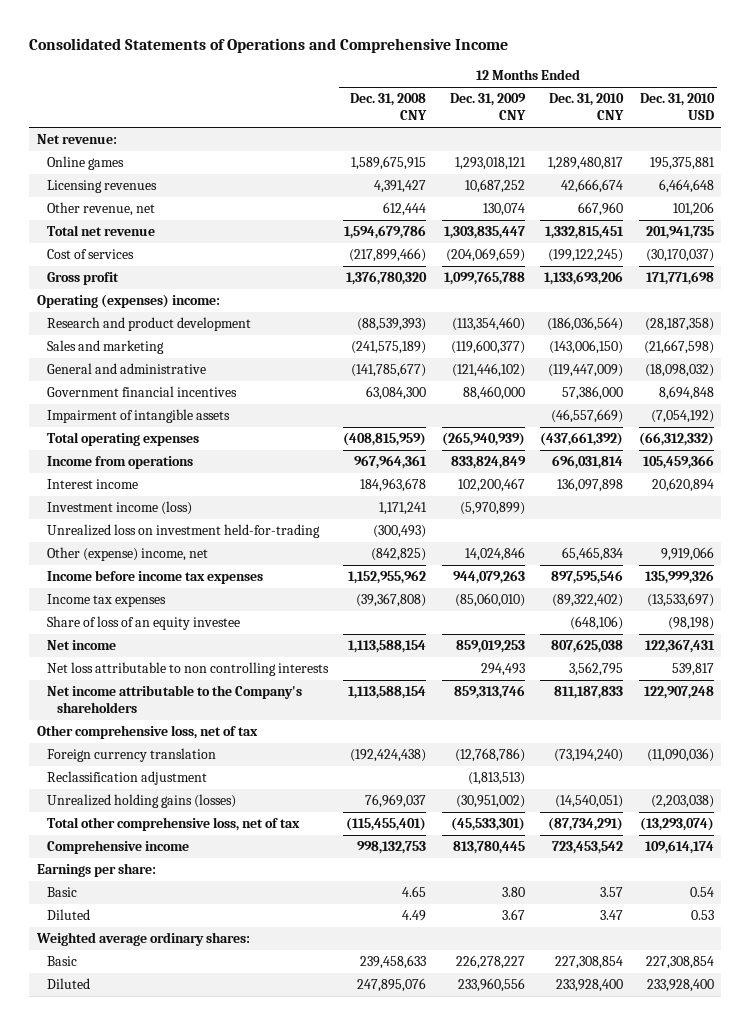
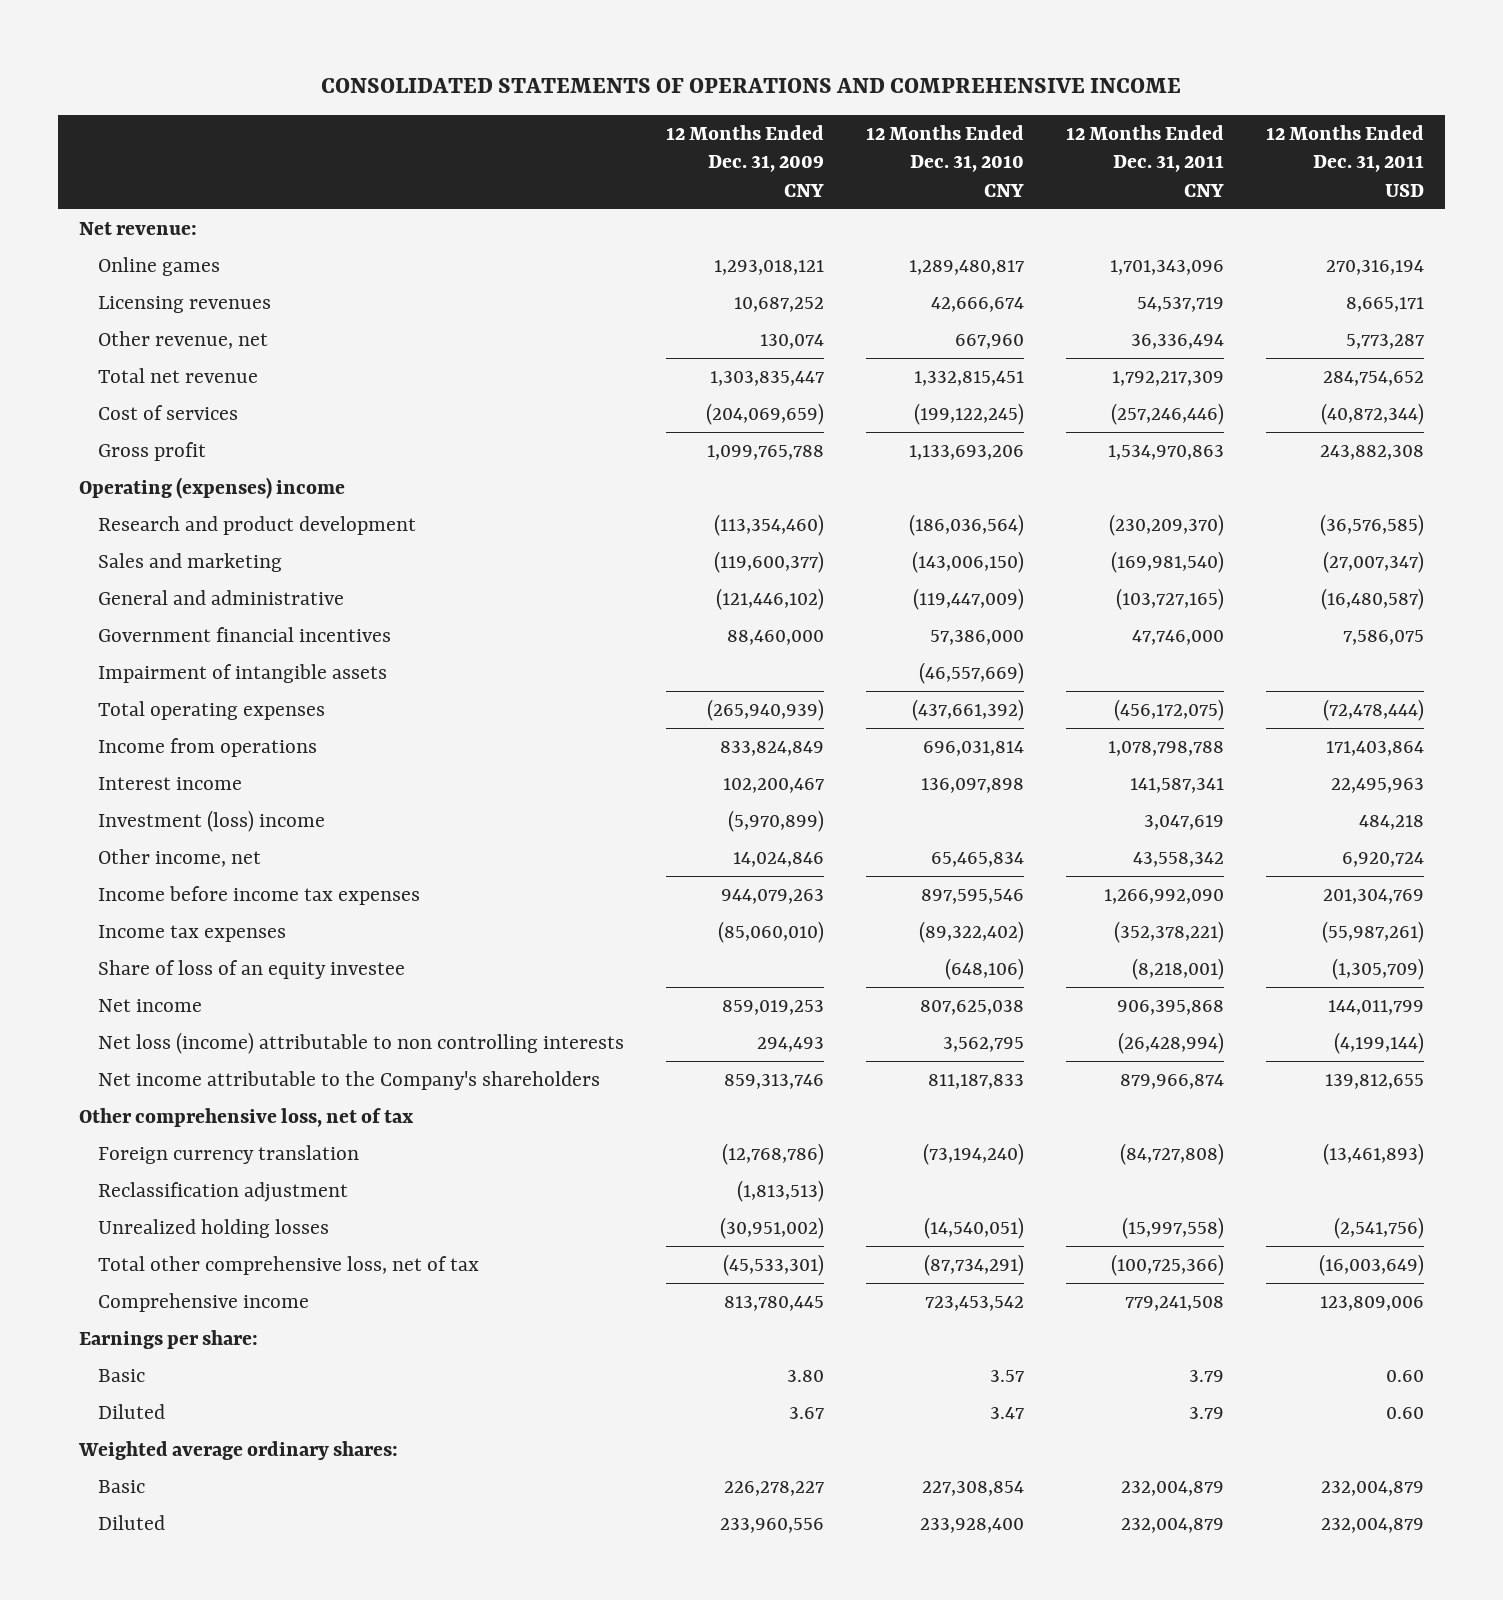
- Consolidated Statements of Operations and Comprehensive Income
+ CONSOLIDATED STATEMENTS OF OPERATIONS AND COMPREHENSIVE INCOME
- | 12 Months Ended Dec. 31, 2008 CNY | 12 Months Ended Dec. 31, 2009 CNY | 12 Months Ended Dec. 31, 2010 CNY | 12 Months Ended Dec. 31, 2010 USD
+ | 12 Months Ended Dec. 31, 2009 CNY | 12 Months Ended Dec. 31, 2010 CNY | 12 Months Ended Dec. 31, 2011 CNY | 12 Months Ended Dec. 31, 2011 USD
- Operating (expenses) income:
+ Operating (expenses) income
- Investment income (loss) | 1,171,241 | (5,970,899) | |
- Unrealized loss on investment held-for-trading | (300,493) | | |
- Other (expense) income, net | (842,825) | 14,024,846 | 65,465,834 | 9,919,066
+ Investment (loss) income | (5,970,899) | | 3,047,619 | 484,218
+ Other income, net | 14,024,846 | 65,465,834 | 43,558,342 | 6,920,724
- Net loss attributable to non controlling interests | | 294,493 | 3,562,795 | 539,817
+ Net loss (income) attributable to non controlling interests | 294,493 | 3,562,795 | (26,428,994) | (4,199,144)
- Unrealized holding gains (losses) | 76,969,037 | (30,951,002) | (14,540,051) | (2,203,038)
+ Unrealized holding losses | (30,951,002) | (14,540,051) | (15,997,558) | (2,541,756)

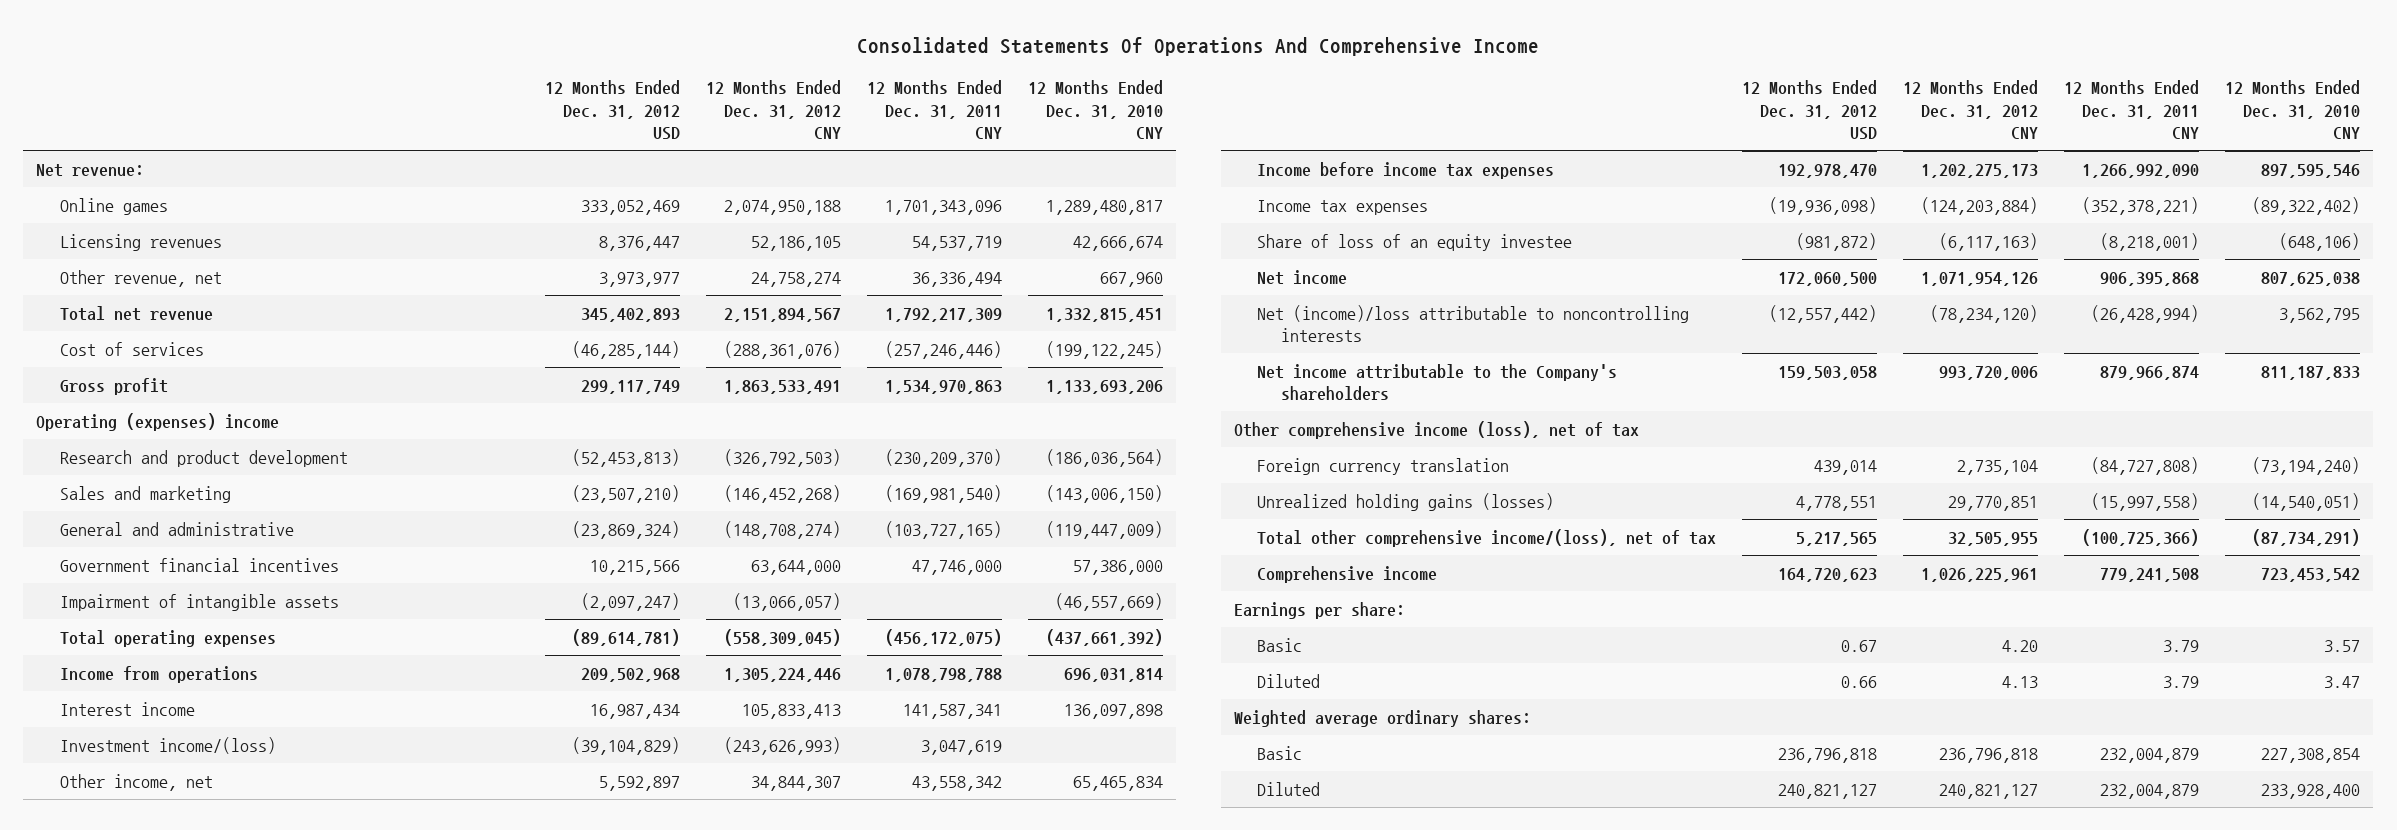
- CONSOLIDATED STATEMENTS OF OPERATIONS AND COMPREHENSIVE INCOME
+ Consolidated Statements Of Operations And Comprehensive Income
- | 12 Months Ended Dec. 31, 2009 CNY | 12 Months Ended Dec. 31, 2010 CNY | 12 Months Ended Dec. 31, 2011 CNY | 12 Months Ended Dec. 31, 2011 USD
+ | 12 Months Ended Dec. 31, 2012 USD | 12 Months Ended Dec. 31, 2012 CNY | 12 Months Ended Dec. 31, 2011 CNY | 12 Months Ended Dec. 31, 2010 CNY
- Investment (loss) income | (5,970,899) | | 3,047,619 | 484,218
+ Investment income/(loss) | (39,104,829) | (243,626,993) | 3,047,619 |
- Net loss (income) attributable to non controlling interests | 294,493 | 3,562,795 | (26,428,994) | (4,199,144)
+ Net (income)/loss attributable to noncontrolling interests | (12,557,442) | (78,234,120) | (26,428,994) | 3,562,795
- Other comprehensive loss, net of tax
+ Other comprehensive income (loss), net of tax
- Reclassification adjustment | (1,813,513) | | |
- Unrealized holding losses | (30,951,002) | (14,540,051) | (15,997,558) | (2,541,756)
- Total other comprehensive loss, net of tax | (45,533,301) | (87,734,291) | (100,725,366) | (16,003,649)
+ Unrealized holding gains (losses) | 4,778,551 | 29,770,851 | (15,997,558) | (14,540,051)
+ Total other comprehensive income/(loss), net of tax | 5,217,565 | 32,505,955 | (100,725,366) | (87,734,291)

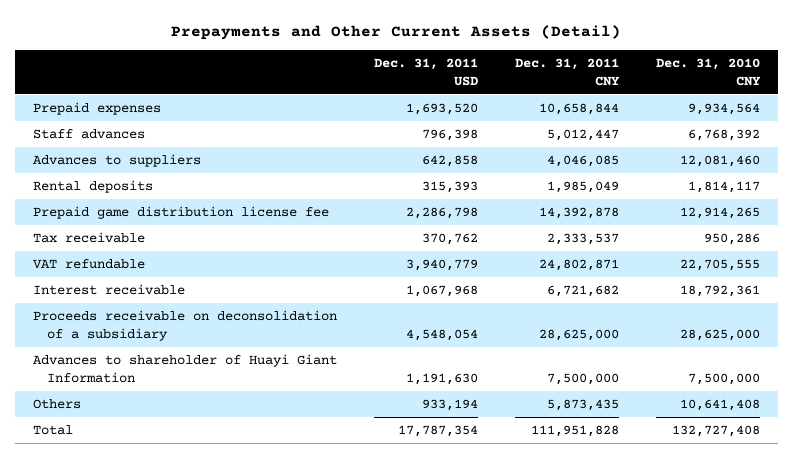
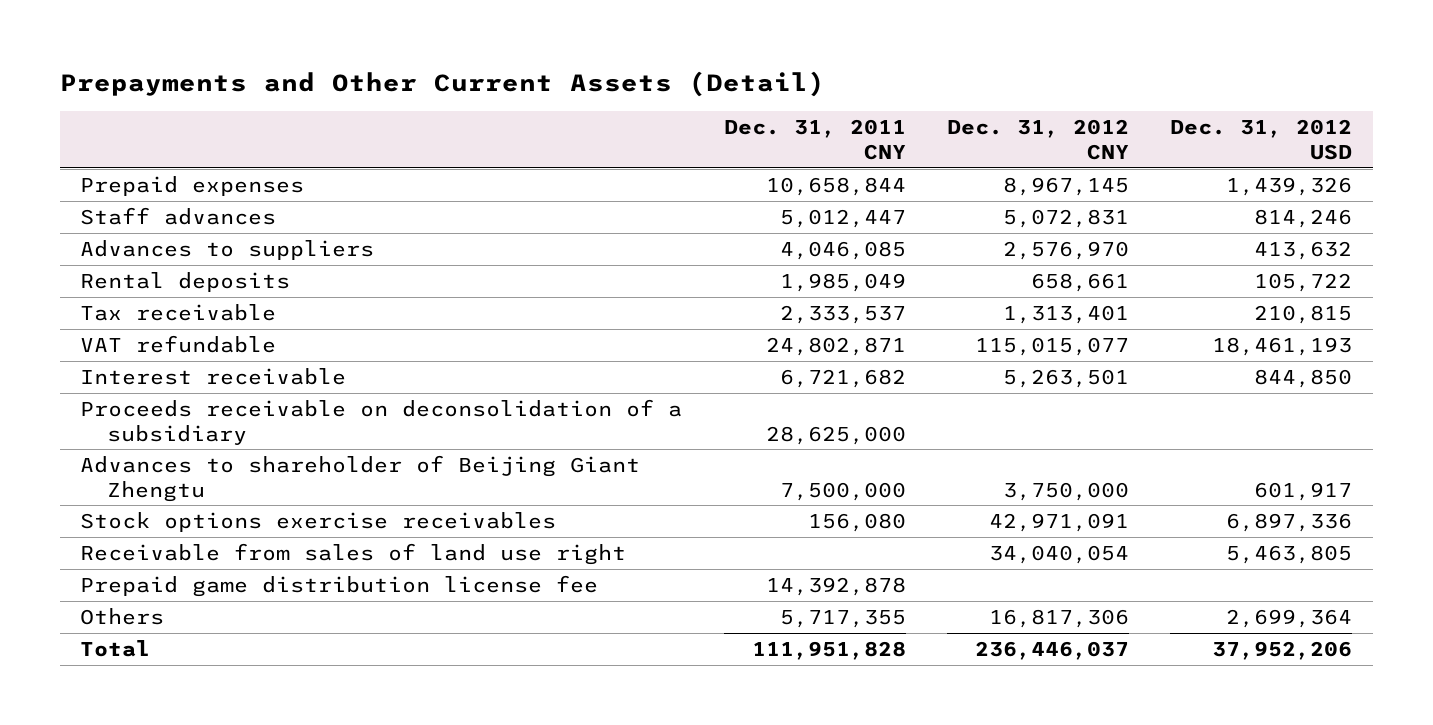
- | Dec. 31, 2011 USD | Dec. 31, 2011 CNY | Dec. 31, 2010 CNY
+ | Dec. 31, 2011 CNY | Dec. 31, 2012 CNY | Dec. 31, 2012 USD
- Advances to shareholder of Huayi Giant Information | 1,191,630 | 7,500,000 | 7,500,000
- Others | 933,194 | 5,873,435 | 10,641,408
+ Advances to shareholder of Beijing Giant Zhengtu | 7,500,000 | 3,750,000 | 601,917
+ Stock options exercise receivables | 156,080 | 42,971,091 | 6,897,336
+ Receivable from sales of land use right | | 34,040,054 | 5,463,805
moved down: Prepaid game distribution license fee | 14,392,878 | |
+ Others | 5,717,355 | 16,817,306 | 2,699,364

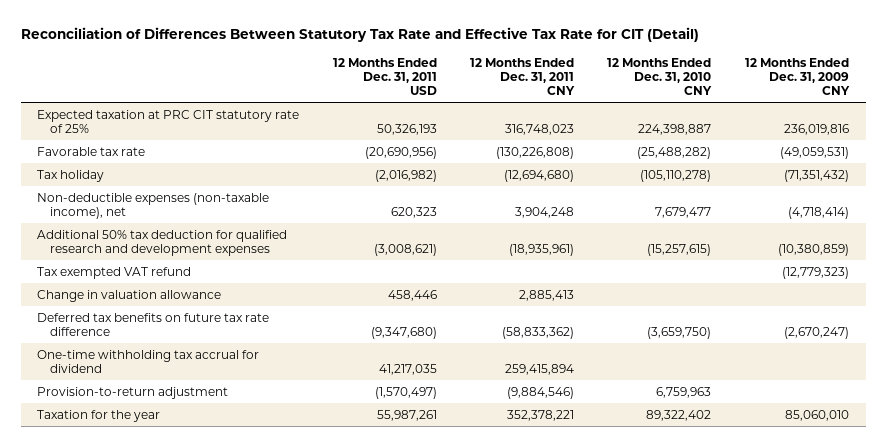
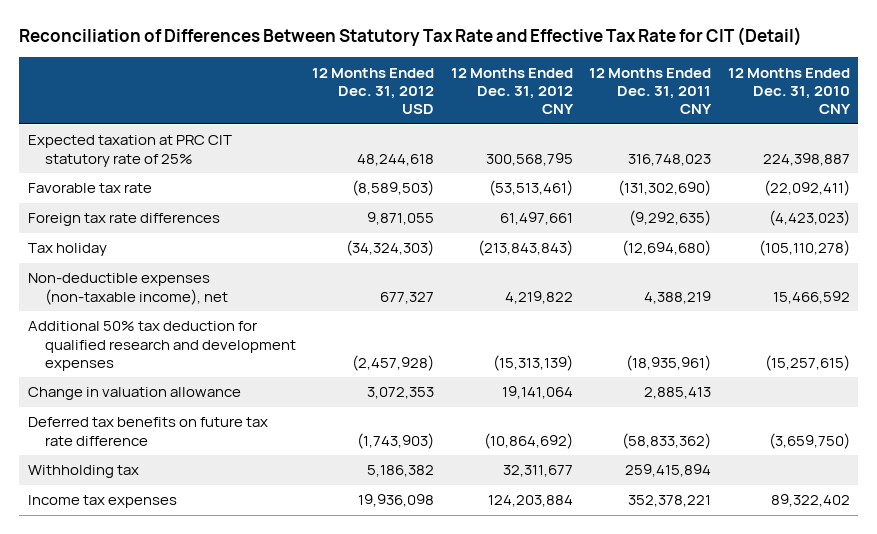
- | 12 Months Ended Dec. 31, 2011 USD | 12 Months Ended Dec. 31, 2011 CNY | 12 Months Ended Dec. 31, 2010 CNY | 12 Months Ended Dec. 31, 2009 CNY
+ | 12 Months Ended Dec. 31, 2012 USD | 12 Months Ended Dec. 31, 2012 CNY | 12 Months Ended Dec. 31, 2011 CNY | 12 Months Ended Dec. 31, 2010 CNY
- Favorable tax rate | (20,690,956) | (130,226,808) | (25,488,282) | (49,059,531)
+ Favorable tax rate | (8,589,503) | (53,513,461) | (131,302,690) | (22,092,411)
+ Foreign tax rate differences | 9,871,055 | 61,497,661 | (9,292,635) | (4,423,023)
- Non-deductible expenses (non-taxable income), net | 620,323 | 3,904,248 | 7,679,477 | (4,718,414)
+ Non-deductible expenses (non-taxable income), net | 677,327 | 4,219,822 | 4,388,219 | 15,466,592
- Tax exempted VAT refund | | | | (12,779,323)
- One-time withholding tax accrual for dividend | 41,217,035 | 259,415,894 | |
- Provision-to-return adjustment | (1,570,497) | (9,884,546) | 6,759,963 |
- Taxation for the year | 55,987,261 | 352,378,221 | 89,322,402 | 85,060,010
+ Withholding tax | 5,186,382 | 32,311,677 | 259,415,894 |
+ Income tax expenses | 19,936,098 | 124,203,884 | 352,378,221 | 89,322,402

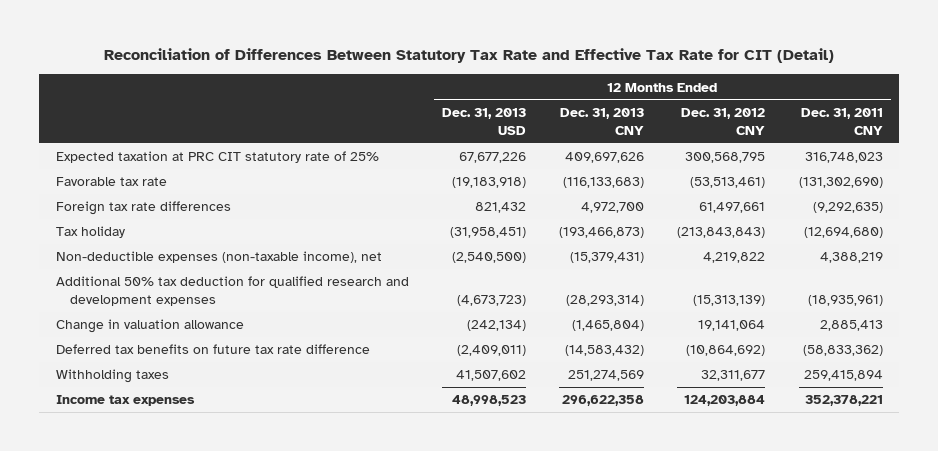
- | 12 Months Ended Dec. 31, 2012 USD | 12 Months Ended Dec. 31, 2012 CNY | 12 Months Ended Dec. 31, 2011 CNY | 12 Months Ended Dec. 31, 2010 CNY
+ | 12 Months Ended Dec. 31, 2013 USD | 12 Months Ended Dec. 31, 2013 CNY | 12 Months Ended Dec. 31, 2012 CNY | 12 Months Ended Dec. 31, 2011 CNY
- Withholding tax | 5,186,382 | 32,311,677 | 259,415,894 |
+ Withholding taxes | 41,507,602 | 251,274,569 | 32,311,677 | 259,415,894

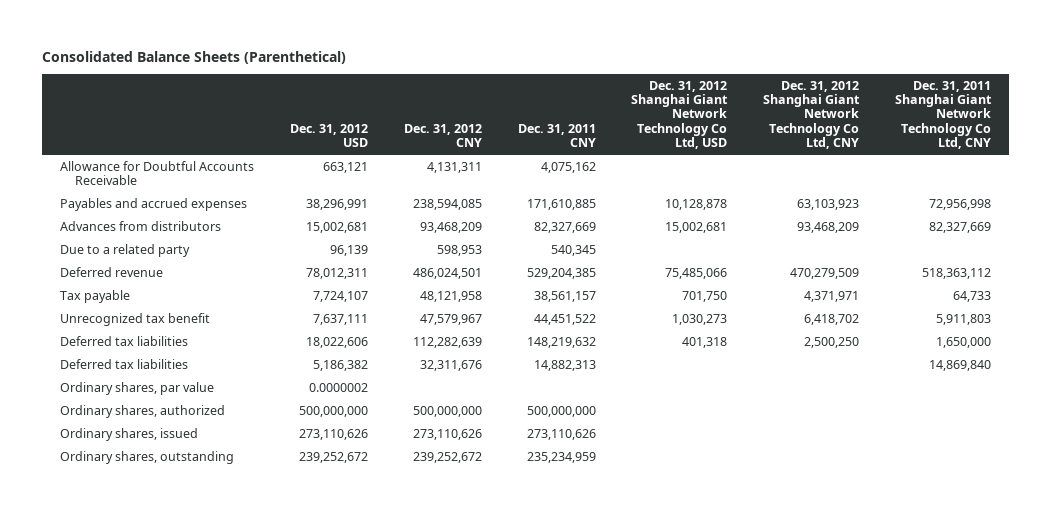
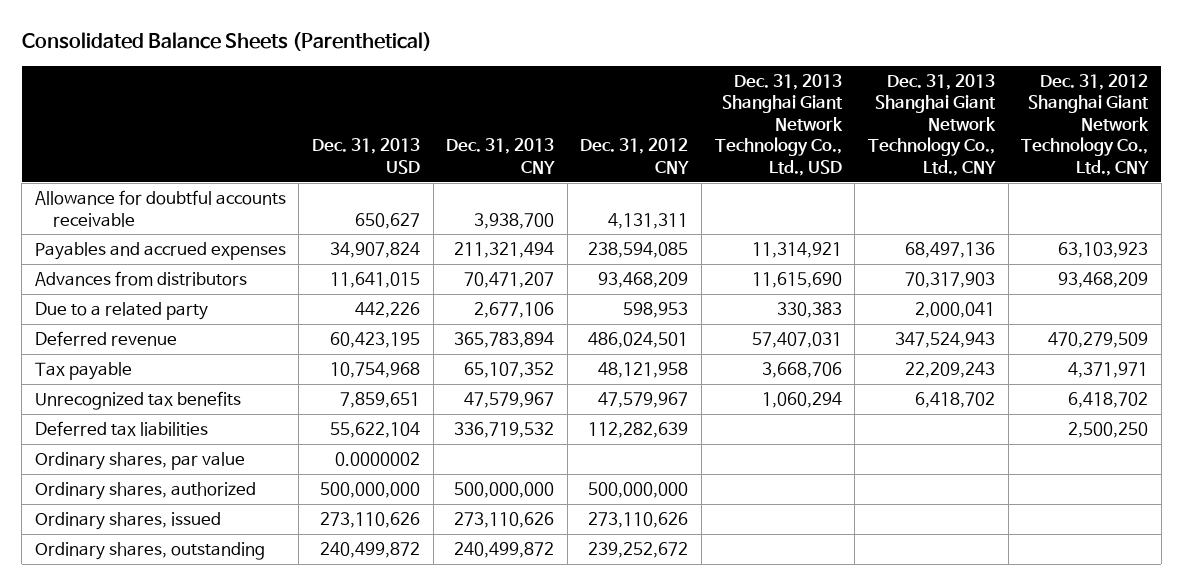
- | Dec. 31, 2012 USD | Dec. 31, 2012 CNY | Dec. 31, 2011 CNY | Dec. 31, 2012 Shanghai Giant Network Technology Co Ltd, USD | Dec. 31, 2012 Shanghai Giant Network Technology Co Ltd, CNY | Dec. 31, 2011 Shanghai Giant Network Technology Co Ltd, CNY
+ | Dec. 31, 2013 USD | Dec. 31, 2013 CNY | Dec. 31, 2012 CNY | Dec. 31, 2013 Shanghai Giant Network Technology Co., Ltd., USD | Dec. 31, 2013 Shanghai Giant Network Technology Co., Ltd., CNY | Dec. 31, 2012 Shanghai Giant Network Technology Co., Ltd., CNY
- Allowance for Doubtful Accounts Receivable | 663,121 | 4,131,311 | 4,075,162 | | |
+ Allowance for doubtful accounts receivable | 650,627 | 3,938,700 | 4,131,311 | | |
- Unrecognized tax benefit | 7,637,111 | 47,579,967 | 44,451,522 | 1,030,273 | 6,418,702 | 5,911,803
+ Unrecognized tax benefits | 7,859,651 | 47,579,967 | 47,579,967 | 1,060,294 | 6,418,702 | 6,418,702
- Deferred tax liabilities | 5,186,382 | 32,311,676 | 14,882,313 | | | 14,869,840

